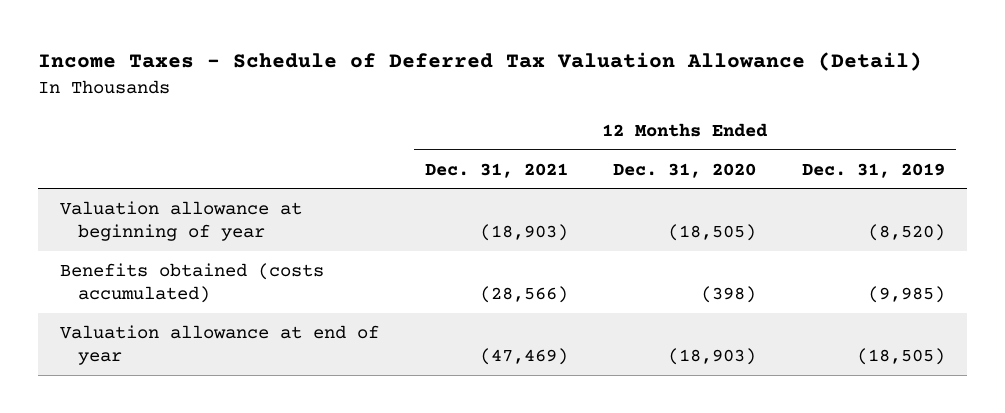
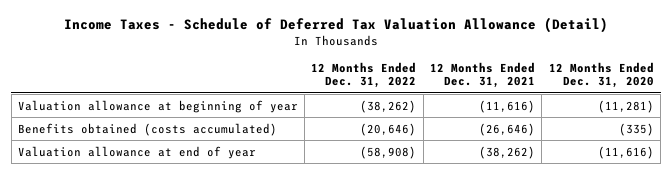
- | 12 Months Ended Dec. 31, 2021 | 12 Months Ended Dec. 31, 2020 | 12 Months Ended Dec. 31, 2019
+ | 12 Months Ended Dec. 31, 2022 | 12 Months Ended Dec. 31, 2021 | 12 Months Ended Dec. 31, 2020
- Valuation allowance at beginning of year | (18,903) | (18,505) | (8,520)
- Benefits obtained (costs accumulated) | (28,566) | (398) | (9,985)
- Valuation allowance at end of year | (47,469) | (18,903) | (18,505)
+ Valuation allowance at beginning of year | (38,262) | (11,616) | (11,281)
+ Benefits obtained (costs accumulated) | (20,646) | (26,646) | (335)
+ Valuation allowance at end of year | (58,908) | (38,262) | (11,616)

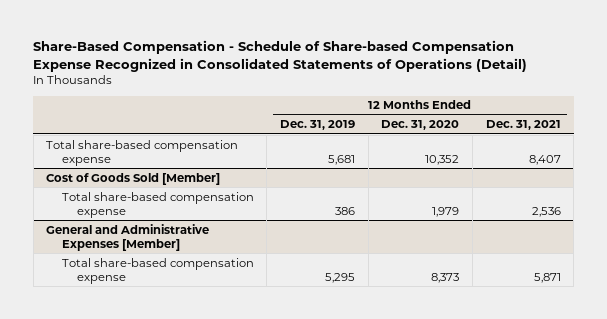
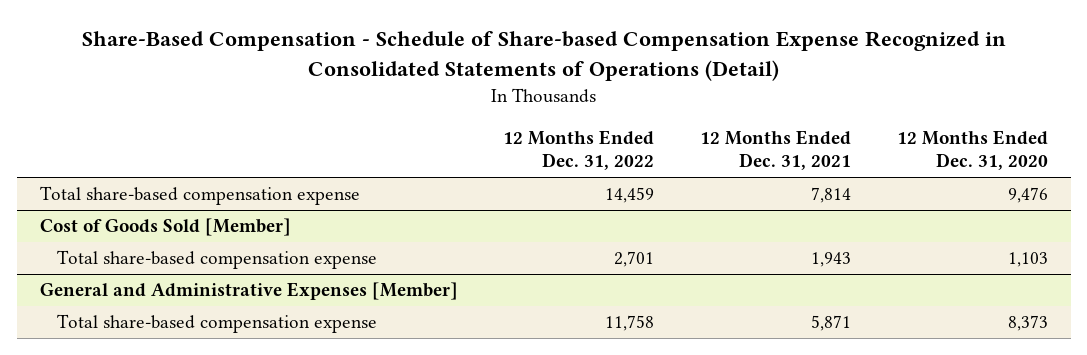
- | 12 Months Ended Dec. 31, 2019 | 12 Months Ended Dec. 31, 2020 | 12 Months Ended Dec. 31, 2021
+ | 12 Months Ended Dec. 31, 2022 | 12 Months Ended Dec. 31, 2021 | 12 Months Ended Dec. 31, 2020
- Total share-based compensation expense | 5,681 | 10,352 | 8,407
+ Total share-based compensation expense | 14,459 | 7,814 | 9,476
@ Cost of Goods Sold [Member]
- Total share-based compensation expense | 386 | 1,979 | 2,536
+ Total share-based compensation expense | 2,701 | 1,943 | 1,103

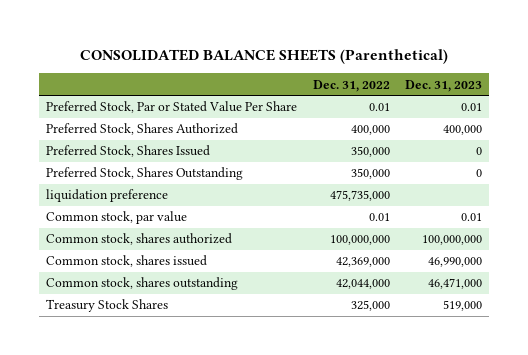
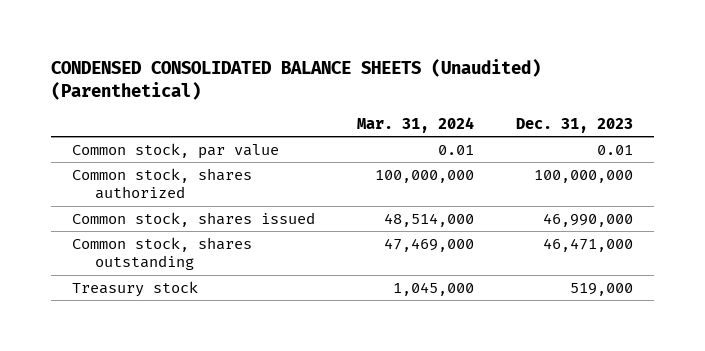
- CONSOLIDATED BALANCE SHEETS (Parenthetical)
+ CONDENSED CONSOLIDATED BALANCE SHEETS (Unaudited) (Parenthetical)
- | Dec. 31, 2022 | Dec. 31, 2023
+ | Mar. 31, 2024 | Dec. 31, 2023
- Preferred Stock, Par or Stated Value Per Share | 0.01 | 0.01
- Preferred Stock, Shares Authorized | 400,000 | 400,000
- Preferred Stock, Shares Issued | 350,000 | 0
- Preferred Stock, Shares Outstanding | 350,000 | 0
- liquidation preference | 475,735,000 |
- Treasury Stock Shares | 325,000 | 519,000
+ Treasury stock | 1,045,000 | 519,000

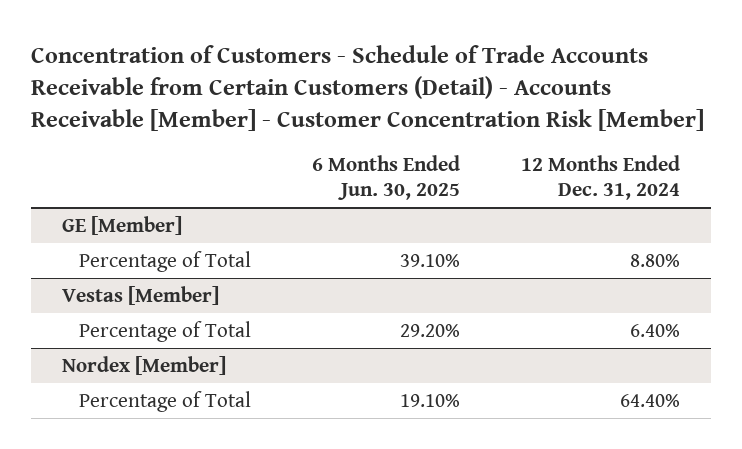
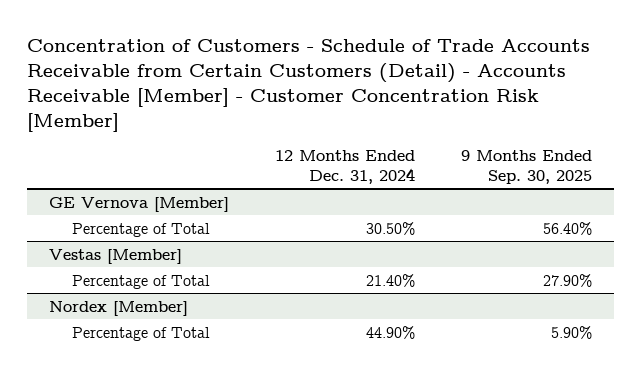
- | 6 Months Ended Jun. 30, 2025 | 12 Months Ended Dec. 31, 2024
+ | 12 Months Ended Dec. 31, 2024 | 9 Months Ended Sep. 30, 2025
- GE [Member]
- Percentage of Total | 39.10% | 8.80%
+ GE Vernova [Member]
+ Percentage of Total | 30.50% | 56.40%
@ Vestas [Member]
- Percentage of Total | 29.20% | 6.40%
+ Percentage of Total | 21.40% | 27.90%
@ Nordex [Member]
- Percentage of Total | 19.10% | 64.40%
+ Percentage of Total | 44.90% | 5.90%

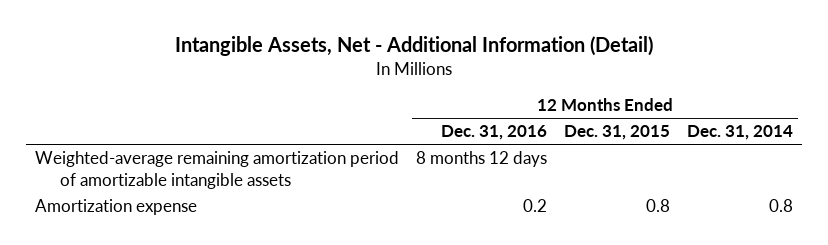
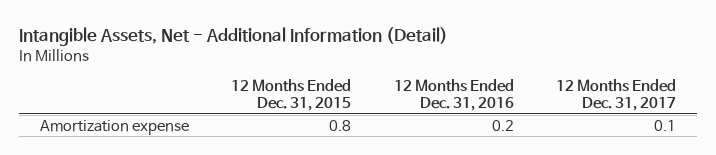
- | 12 Months Ended Dec. 31, 2016 | 12 Months Ended Dec. 31, 2015 | 12 Months Ended Dec. 31, 2014
+ | 12 Months Ended Dec. 31, 2015 | 12 Months Ended Dec. 31, 2016 | 12 Months Ended Dec. 31, 2017
- Weighted-average remaining amortization period of amortizable intangible assets | 8 months 12 days | |

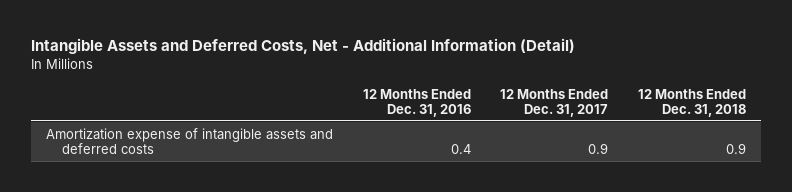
- Intangible Assets, Net - Additional Information (Detail)
+ Intangible Assets and Deferred Costs, Net - Additional Information (Detail)
- | 12 Months Ended Dec. 31, 2015 | 12 Months Ended Dec. 31, 2016 | 12 Months Ended Dec. 31, 2017
+ | 12 Months Ended Dec. 31, 2016 | 12 Months Ended Dec. 31, 2017 | 12 Months Ended Dec. 31, 2018
- Amortization expense | 0.8 | 0.2 | 0.1
+ Amortization expense of intangible assets and deferred costs | 0.4 | 0.9 | 0.9

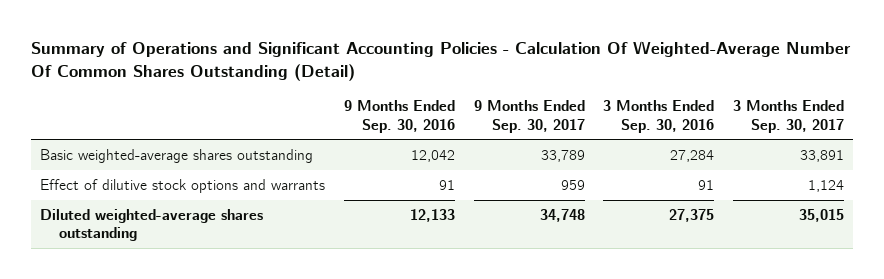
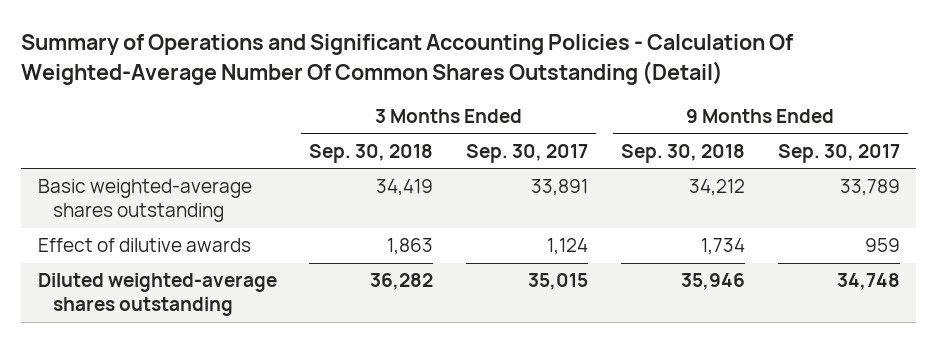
- | 9 Months Ended Sep. 30, 2016 | 9 Months Ended Sep. 30, 2017 | 3 Months Ended Sep. 30, 2016 | 3 Months Ended Sep. 30, 2017
+ | 3 Months Ended Sep. 30, 2018 | 3 Months Ended Sep. 30, 2017 | 9 Months Ended Sep. 30, 2018 | 9 Months Ended Sep. 30, 2017
- Effect of dilutive stock options and warrants | 91 | 959 | 91 | 1,124
+ Effect of dilutive awards | 1,863 | 1,124 | 1,734 | 959

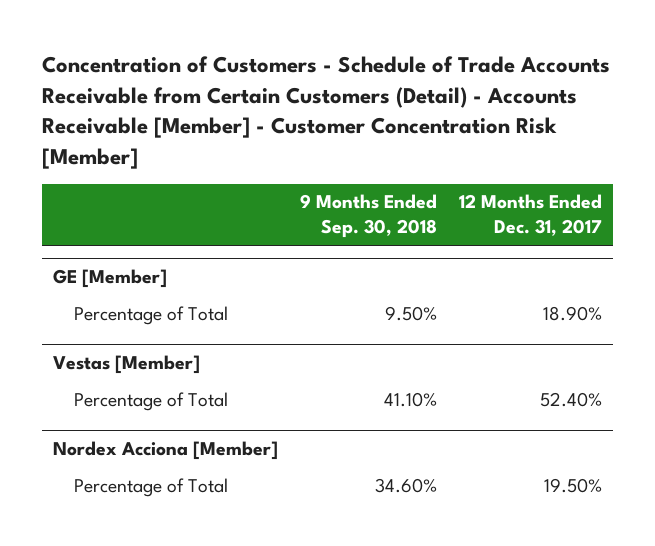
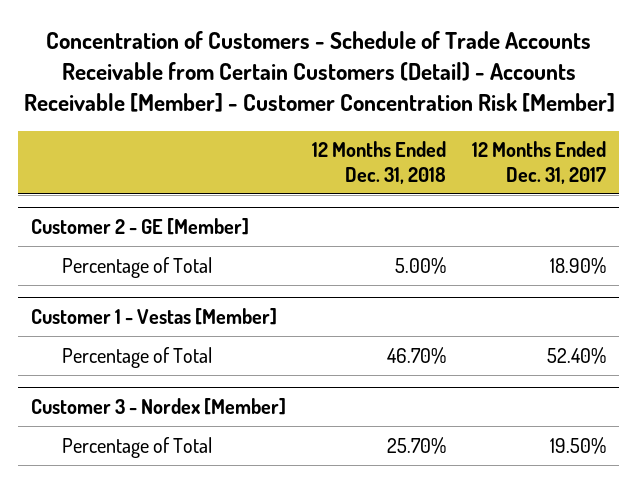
- | 9 Months Ended Sep. 30, 2018 | 12 Months Ended Dec. 31, 2017
+ | 12 Months Ended Dec. 31, 2018 | 12 Months Ended Dec. 31, 2017
- GE [Member]
+ Customer 2 - GE [Member]
- Vestas [Member]
+ Customer 1 - Vestas [Member]
- Nordex Acciona [Member]
+ Customer 3 - Nordex [Member]

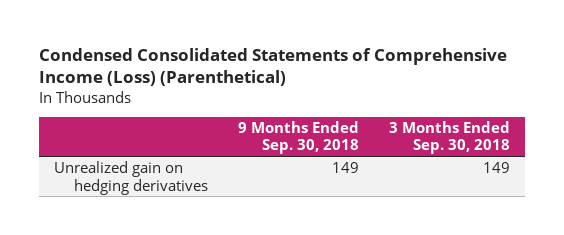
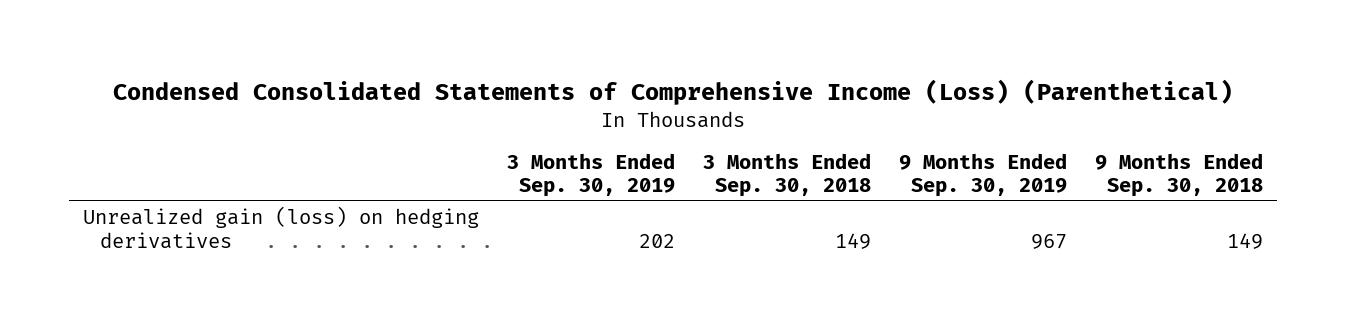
- | 9 Months Ended Sep. 30, 2018 | 3 Months Ended Sep. 30, 2018
+ | 3 Months Ended Sep. 30, 2019 | 3 Months Ended Sep. 30, 2018 | 9 Months Ended Sep. 30, 2019 | 9 Months Ended Sep. 30, 2018
- Unrealized gain on hedging derivatives | 149 | 149
+ Unrealized gain (loss) on hedging derivatives | 202 | 149 | 967 | 149

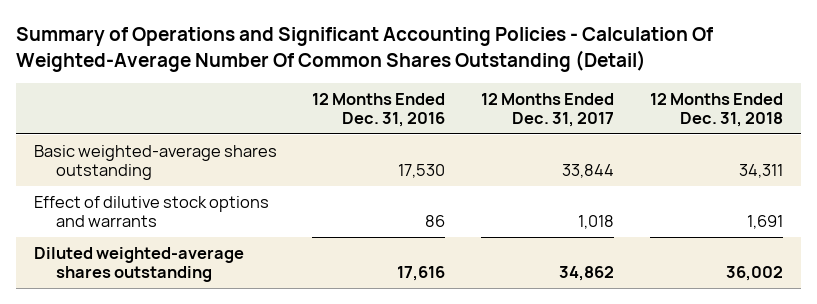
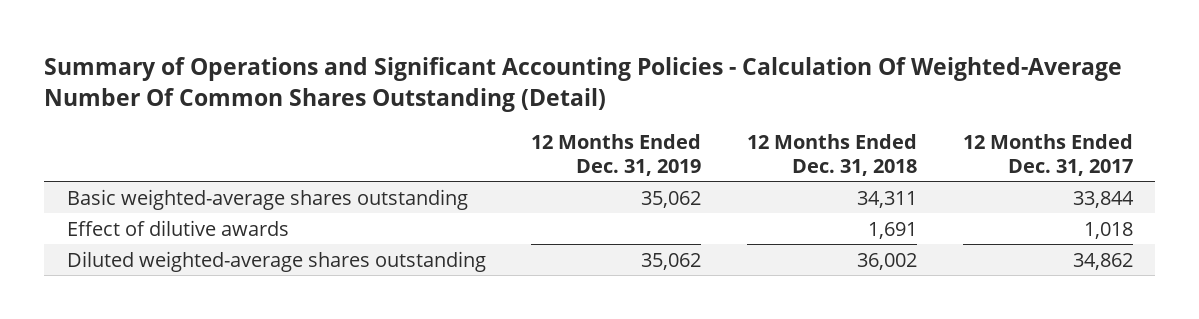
- | 12 Months Ended Dec. 31, 2016 | 12 Months Ended Dec. 31, 2017 | 12 Months Ended Dec. 31, 2018
+ | 12 Months Ended Dec. 31, 2019 | 12 Months Ended Dec. 31, 2018 | 12 Months Ended Dec. 31, 2017
- Effect of dilutive stock options and warrants | 86 | 1,018 | 1,691
+ Effect of dilutive awards | | 1,691 | 1,018

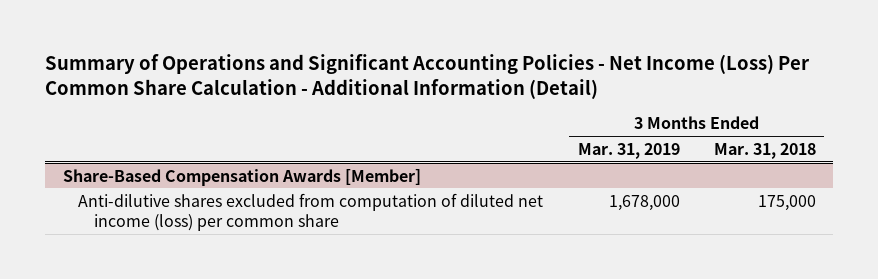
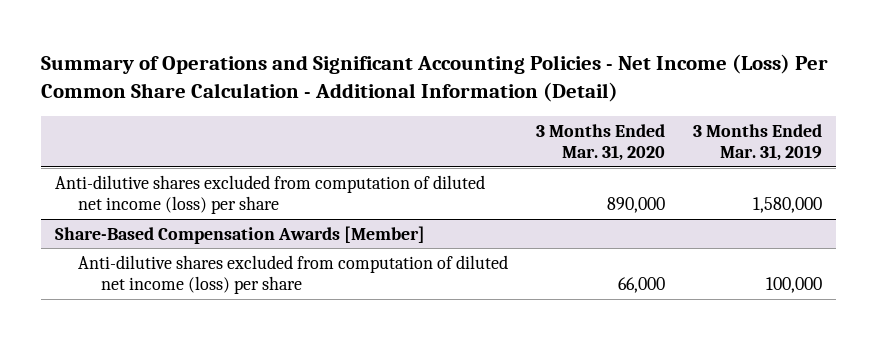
- | 3 Months Ended Mar. 31, 2019 | 3 Months Ended Mar. 31, 2018
+ | 3 Months Ended Mar. 31, 2020 | 3 Months Ended Mar. 31, 2019
+ Anti-dilutive shares excluded from computation of diluted net income (loss) per share | 890,000 | 1,580,000
@ Share-Based Compensation Awards [Member]
- Anti-dilutive shares excluded from computation of diluted net income (loss) per common share | 1,678,000 | 175,000
+ Anti-dilutive shares excluded from computation of diluted net income (loss) per share | 66,000 | 100,000

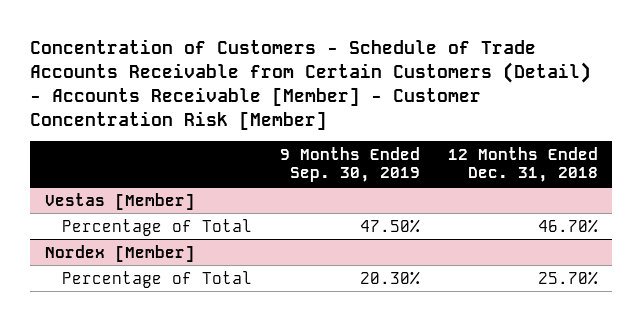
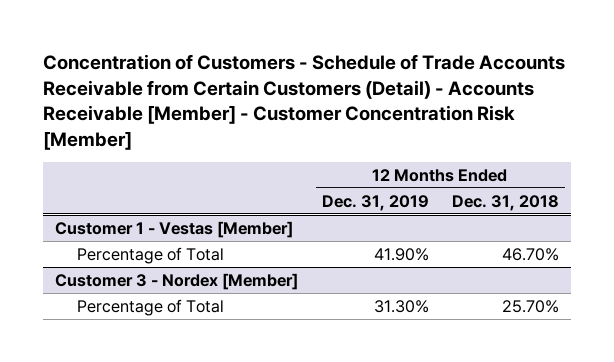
- | 9 Months Ended Sep. 30, 2019 | 12 Months Ended Dec. 31, 2018
+ | 12 Months Ended Dec. 31, 2019 | 12 Months Ended Dec. 31, 2018
- Vestas [Member]
+ Customer 1 - Vestas [Member]
- Nordex [Member]
+ Customer 3 - Nordex [Member]

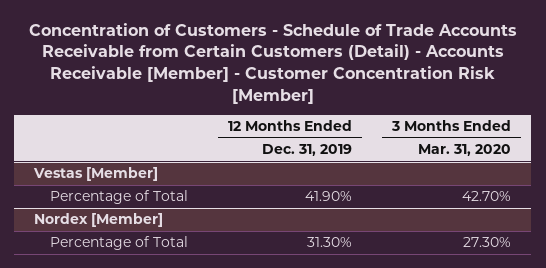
- | 12 Months Ended Dec. 31, 2019 | 12 Months Ended Dec. 31, 2018
+ | 12 Months Ended Dec. 31, 2019 | 3 Months Ended Mar. 31, 2020
- Customer 1 - Vestas [Member]
+ Vestas [Member]
- Customer 3 - Nordex [Member]
+ Nordex [Member]

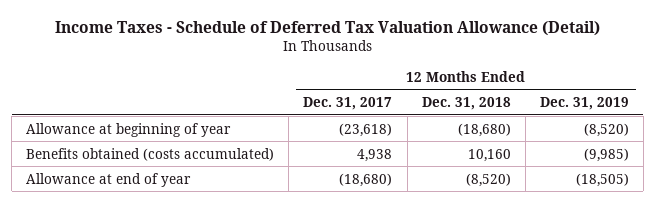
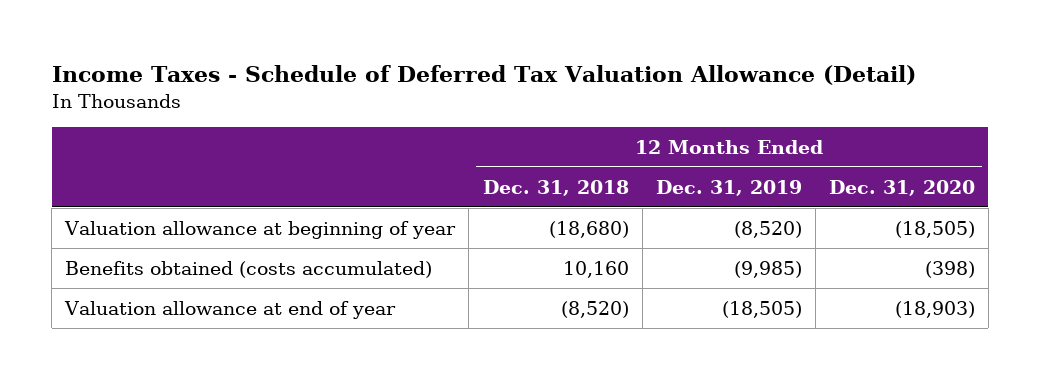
- | 12 Months Ended Dec. 31, 2017 | 12 Months Ended Dec. 31, 2018 | 12 Months Ended Dec. 31, 2019
+ | 12 Months Ended Dec. 31, 2018 | 12 Months Ended Dec. 31, 2019 | 12 Months Ended Dec. 31, 2020
- Allowance at beginning of year | (23,618) | (18,680) | (8,520)
+ Valuation allowance at beginning of year | (18,680) | (8,520) | (18,505)
- Allowance at end of year | (18,680) | (8,520) | (18,505)
+ Valuation allowance at end of year | (8,520) | (18,505) | (18,903)

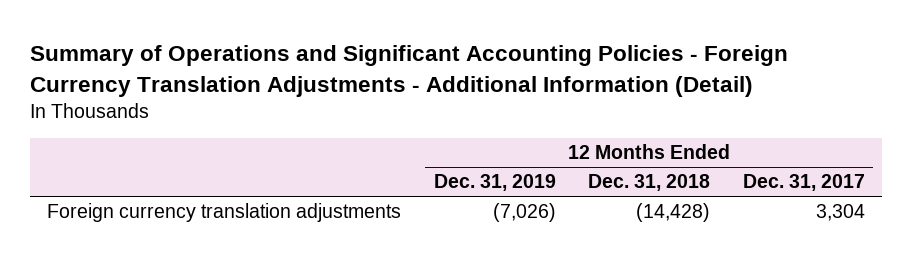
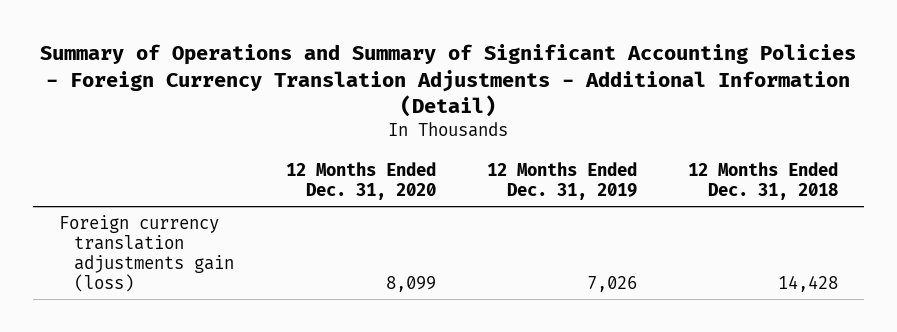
- Summary of Operations and Significant Accounting Policies - Foreign Currency Translation Adjustments - Additional Information (Detail)
+ Summary of Operations and Summary of Significant Accounting Policies - Foreign Currency Translation Adjustments - Additional Information (Detail)
- | 12 Months Ended Dec. 31, 2019 | 12 Months Ended Dec. 31, 2018 | 12 Months Ended Dec. 31, 2017
+ | 12 Months Ended Dec. 31, 2020 | 12 Months Ended Dec. 31, 2019 | 12 Months Ended Dec. 31, 2018
- Foreign currency translation adjustments | (7,026) | (14,428) | 3,304
+ Foreign currency translation adjustments gain (loss) | 8,099 | 7,026 | 14,428

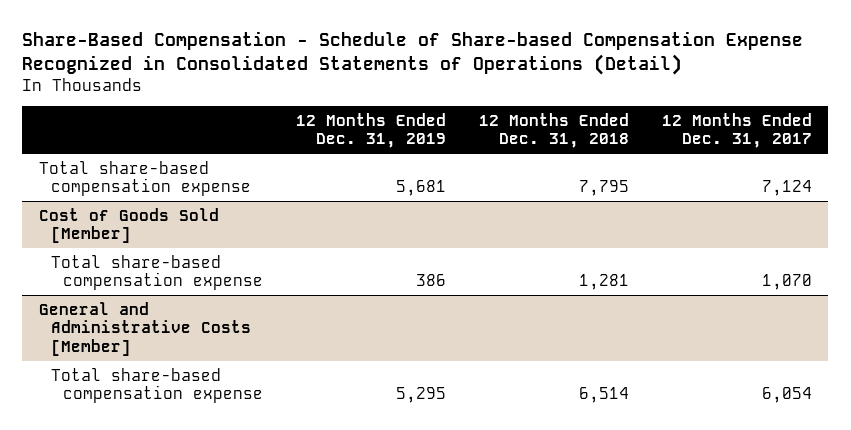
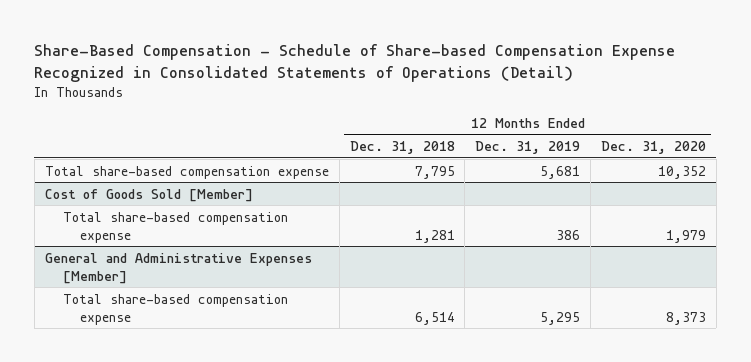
- | 12 Months Ended Dec. 31, 2019 | 12 Months Ended Dec. 31, 2018 | 12 Months Ended Dec. 31, 2017
+ | 12 Months Ended Dec. 31, 2018 | 12 Months Ended Dec. 31, 2019 | 12 Months Ended Dec. 31, 2020
- General and Administrative Costs [Member]
+ General and Administrative Expenses [Member]

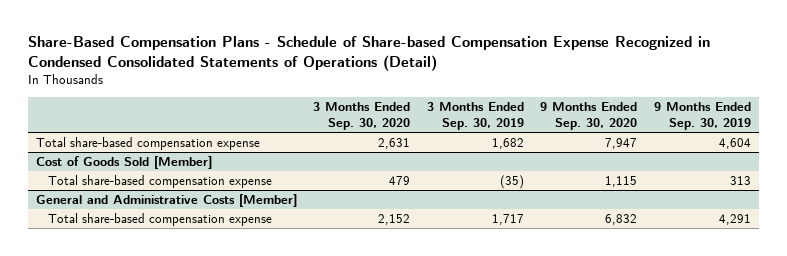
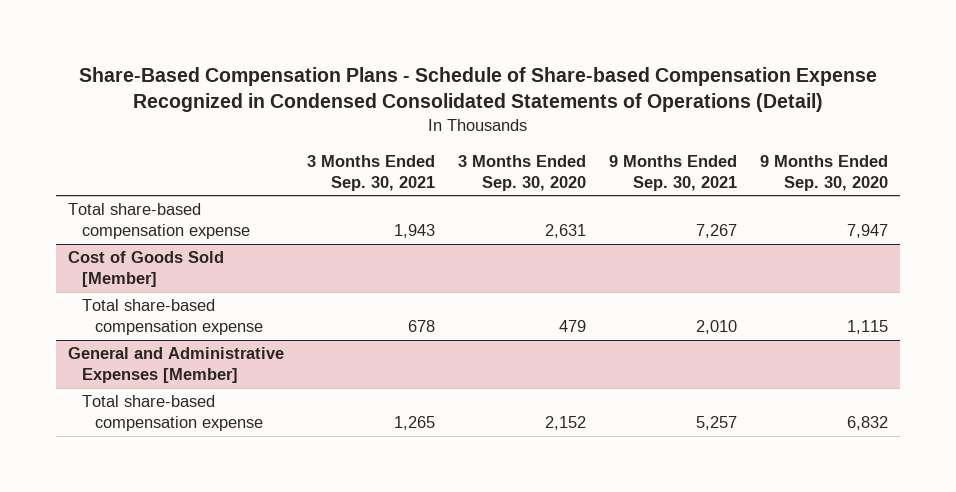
- | 3 Months Ended Sep. 30, 2020 | 3 Months Ended Sep. 30, 2019 | 9 Months Ended Sep. 30, 2020 | 9 Months Ended Sep. 30, 2019
+ | 3 Months Ended Sep. 30, 2021 | 3 Months Ended Sep. 30, 2020 | 9 Months Ended Sep. 30, 2021 | 9 Months Ended Sep. 30, 2020
- General and Administrative Costs [Member]
+ General and Administrative Expenses [Member]

